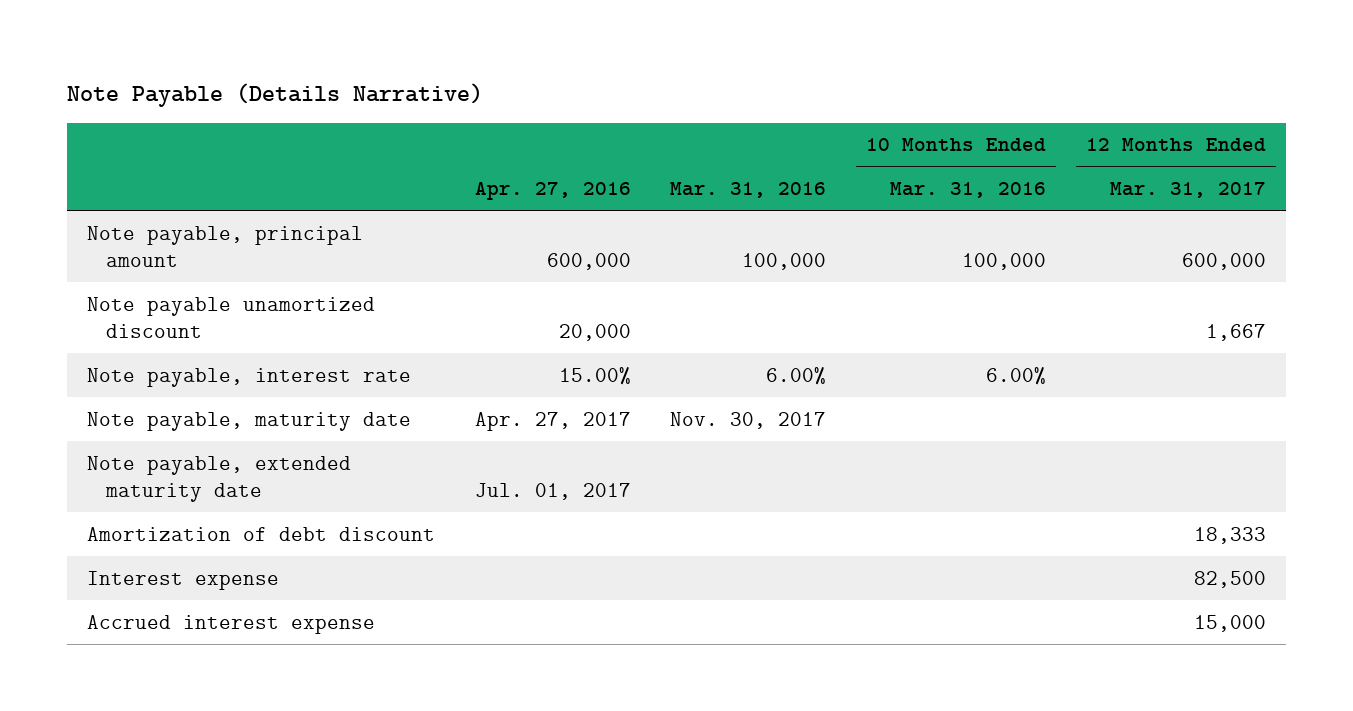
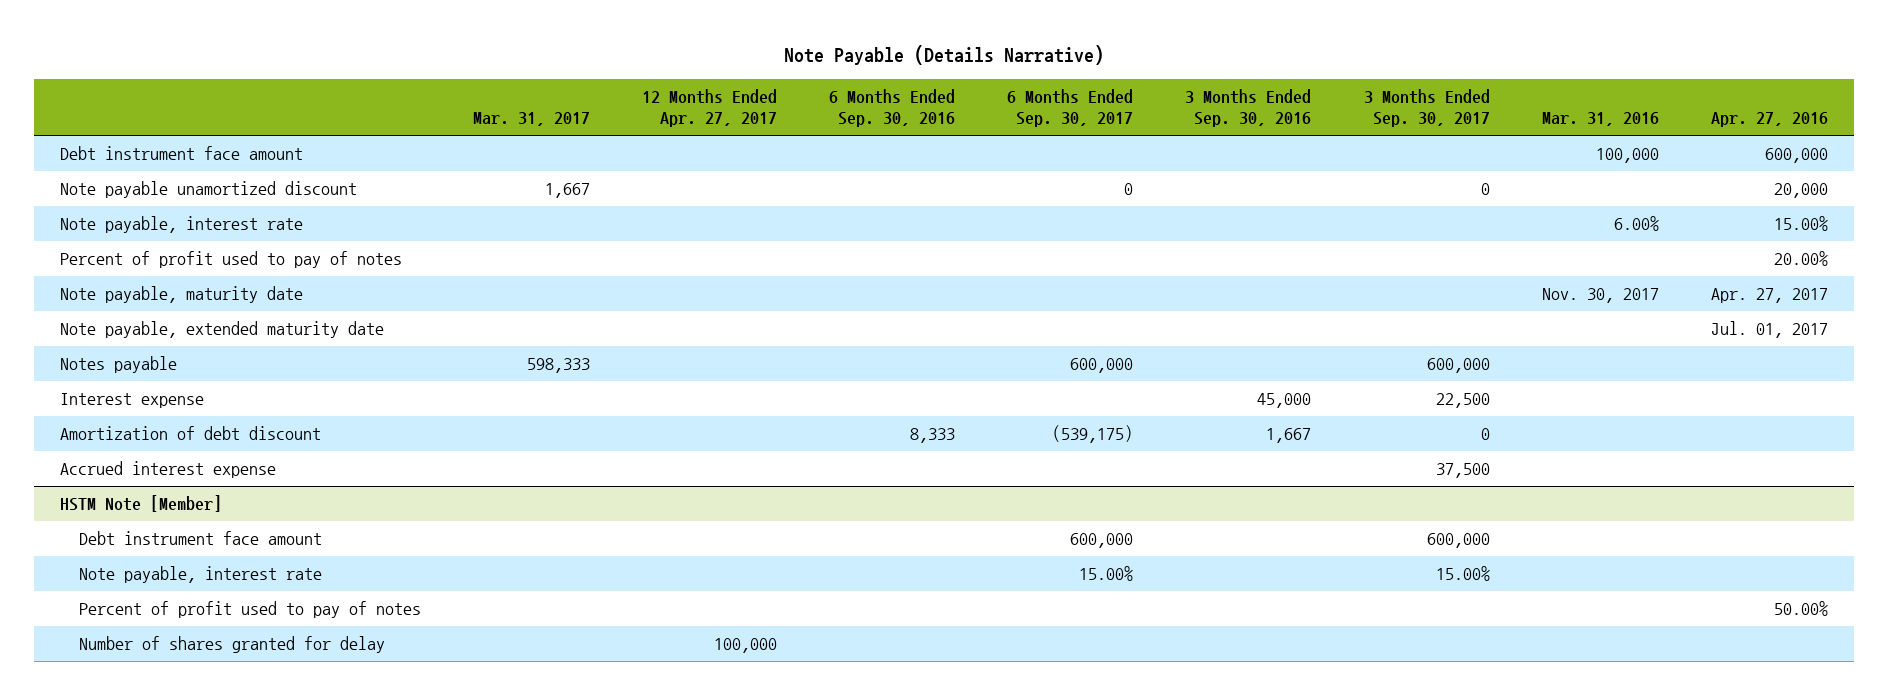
- | Apr. 27, 2016 | Mar. 31, 2016 | 10 Months Ended Mar. 31, 2016 | 12 Months Ended Mar. 31, 2017
+ | Mar. 31, 2017 | 12 Months Ended Apr. 27, 2017 | 6 Months Ended Sep. 30, 2016 | 6 Months Ended Sep. 30, 2017 | 3 Months Ended Sep. 30, 2016 | 3 Months Ended Sep. 30, 2017 | Mar. 31, 2016 | Apr. 27, 2016
- Note payable, principal amount | 600,000 | 100,000 | 100,000 | 600,000
+ Debt instrument face amount | | | | | | | 100,000 | 600,000
+ Percent of profit used to pay of notes | | | | | | | | 20.00%
+ Notes payable | 598,333 | | | 600,000 | | 600,000 | |
moved down: Amortization of debt discount | | | 8,333 | (539,175) | 1,667 | 0 | |
+ HSTM Note [Member]
+ Debt instrument face amount | | | | 600,000 | | 600,000 | |
+ Note payable, interest rate | | | | 15.00% | | 15.00% | |
+ Percent of profit used to pay of notes | | | | | | | | 50.00%
+ Number of shares granted for delay | | 100,000 | | | | | |

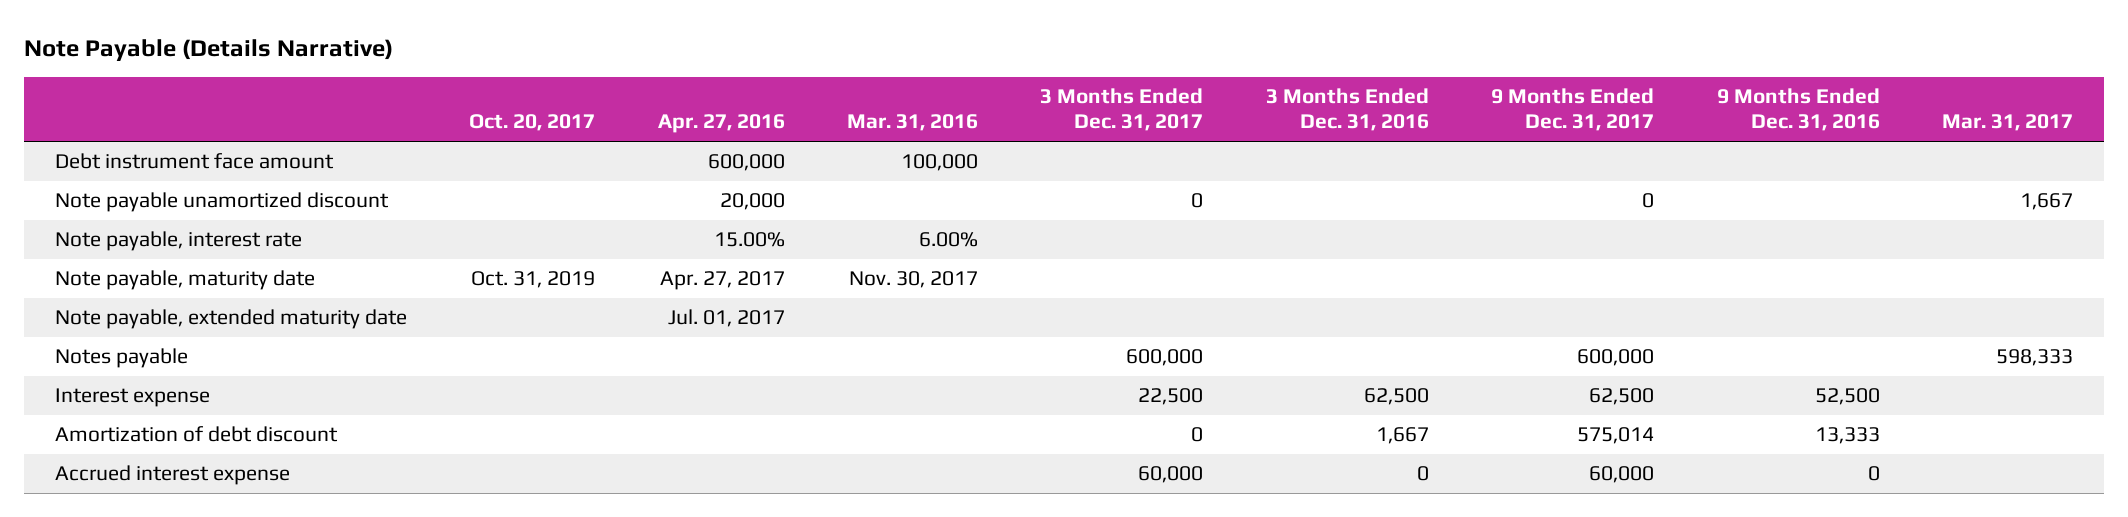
- | Mar. 31, 2017 | 12 Months Ended Apr. 27, 2017 | 6 Months Ended Sep. 30, 2016 | 6 Months Ended Sep. 30, 2017 | 3 Months Ended Sep. 30, 2016 | 3 Months Ended Sep. 30, 2017 | Mar. 31, 2016 | Apr. 27, 2016
+ | Oct. 20, 2017 | Apr. 27, 2016 | Mar. 31, 2016 | 3 Months Ended Dec. 31, 2017 | 3 Months Ended Dec. 31, 2016 | 9 Months Ended Dec. 31, 2017 | 9 Months Ended Dec. 31, 2016 | Mar. 31, 2017
- Percent of profit used to pay of notes | | | | | | | | 20.00%
- HSTM Note [Member]
- Debt instrument face amount | | | | 600,000 | | 600,000 | |
- Note payable, interest rate | | | | 15.00% | | 15.00% | |
- Percent of profit used to pay of notes | | | | | | | | 50.00%
- Number of shares granted for delay | | 100,000 | | | | | |

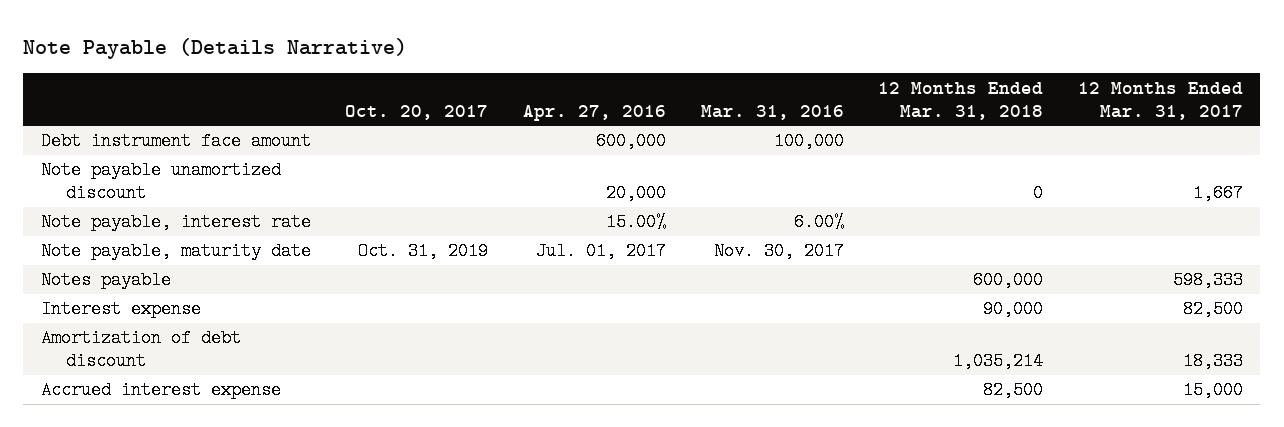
- | Oct. 20, 2017 | Apr. 27, 2016 | Mar. 31, 2016 | 3 Months Ended Dec. 31, 2017 | 3 Months Ended Dec. 31, 2016 | 9 Months Ended Dec. 31, 2017 | 9 Months Ended Dec. 31, 2016 | Mar. 31, 2017
+ | Oct. 20, 2017 | Apr. 27, 2016 | Mar. 31, 2016 | 12 Months Ended Mar. 31, 2018 | 12 Months Ended Mar. 31, 2017
- Note payable, maturity date | Oct. 31, 2019 | Apr. 27, 2017 | Nov. 30, 2017 | | | | |
- Note payable, extended maturity date | | Jul. 01, 2017 | | | | | |
+ Note payable, maturity date | Oct. 31, 2019 | Jul. 01, 2017 | Nov. 30, 2017 | |

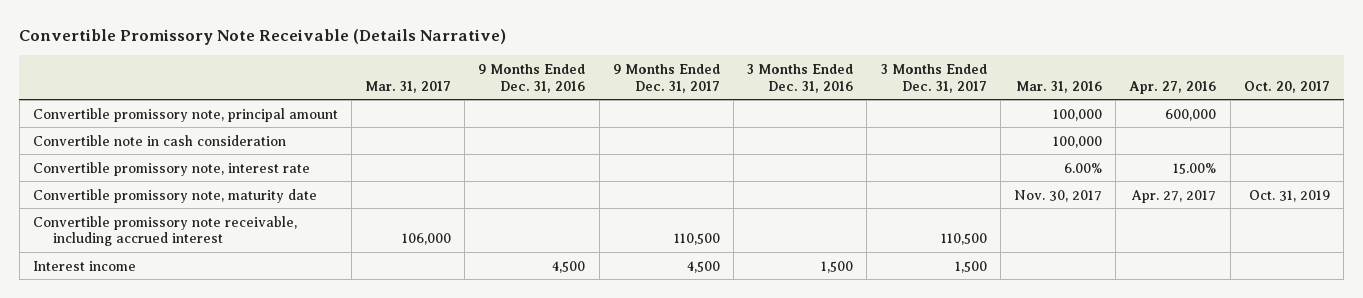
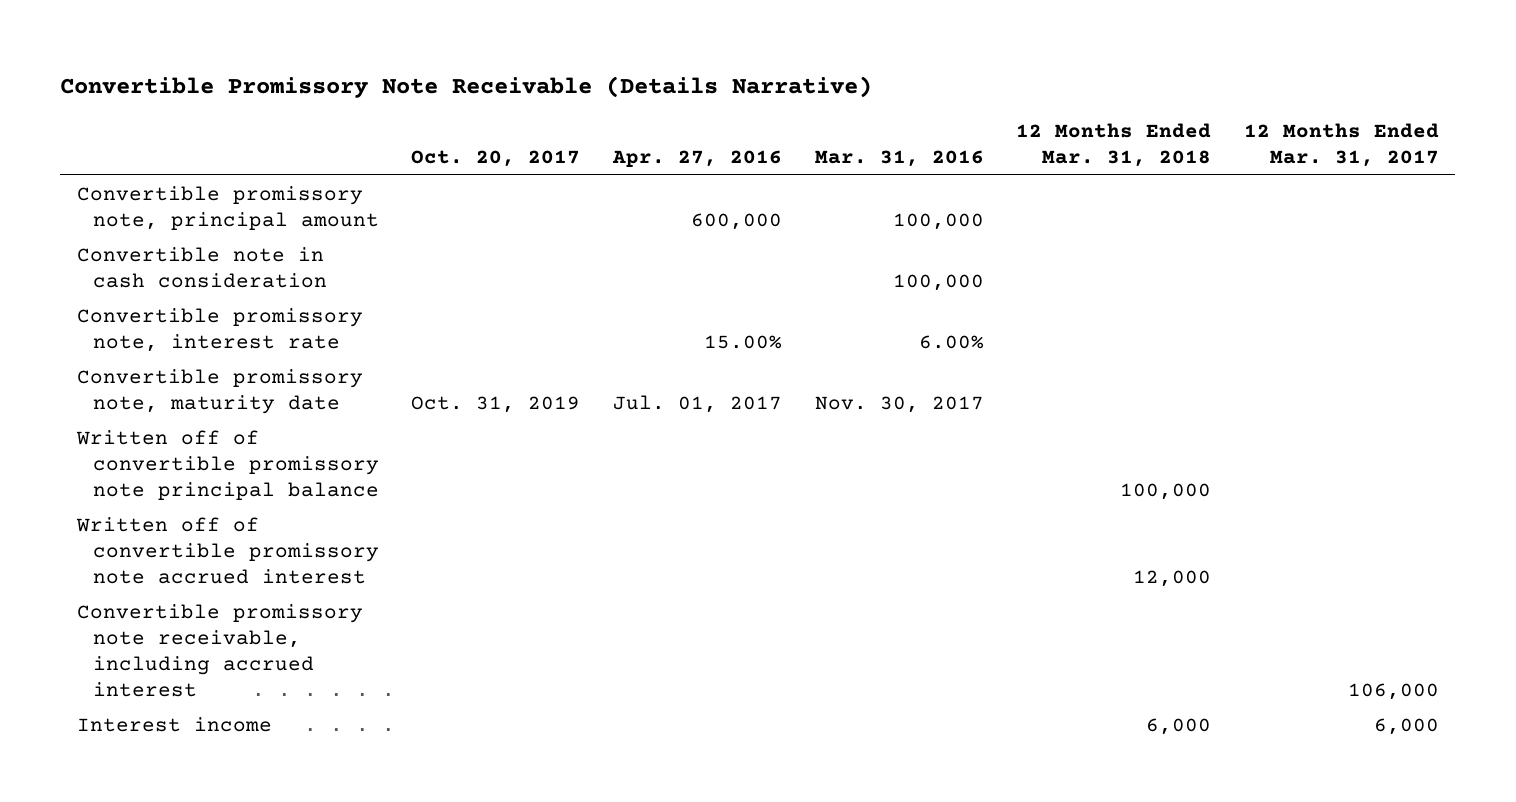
- | Mar. 31, 2017 | 9 Months Ended Dec. 31, 2016 | 9 Months Ended Dec. 31, 2017 | 3 Months Ended Dec. 31, 2016 | 3 Months Ended Dec. 31, 2017 | Mar. 31, 2016 | Apr. 27, 2016 | Oct. 20, 2017
+ | Oct. 20, 2017 | Apr. 27, 2016 | Mar. 31, 2016 | 12 Months Ended Mar. 31, 2018 | 12 Months Ended Mar. 31, 2017
- Convertible promissory note, maturity date | | | | | | Nov. 30, 2017 | Apr. 27, 2017 | Oct. 31, 2019
+ Convertible promissory note, maturity date | Oct. 31, 2019 | Jul. 01, 2017 | Nov. 30, 2017 | |
+ Written off of convertible promissory note principal balance | | | | 100,000 |
+ Written off of convertible promissory note accrued interest | | | | 12,000 |

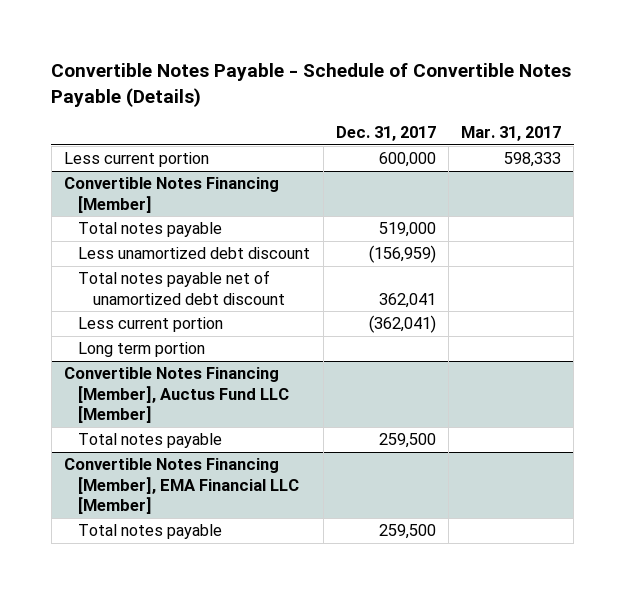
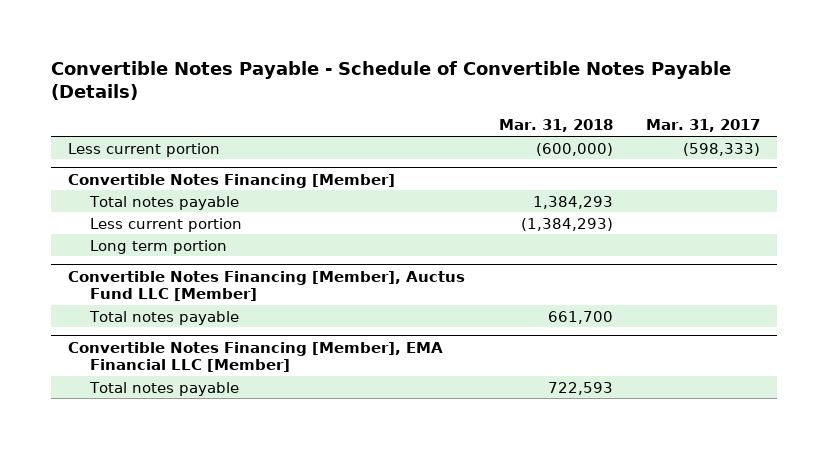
- | Dec. 31, 2017 | Mar. 31, 2017
+ | Mar. 31, 2018 | Mar. 31, 2017
- Less current portion | 600,000 | 598,333
+ Less current portion | (600,000) | (598,333)
@ Convertible Notes Financing [Member]
- Less unamortized debt discount | (156,959) |
- Total notes payable net of unamortized debt discount | 362,041 |

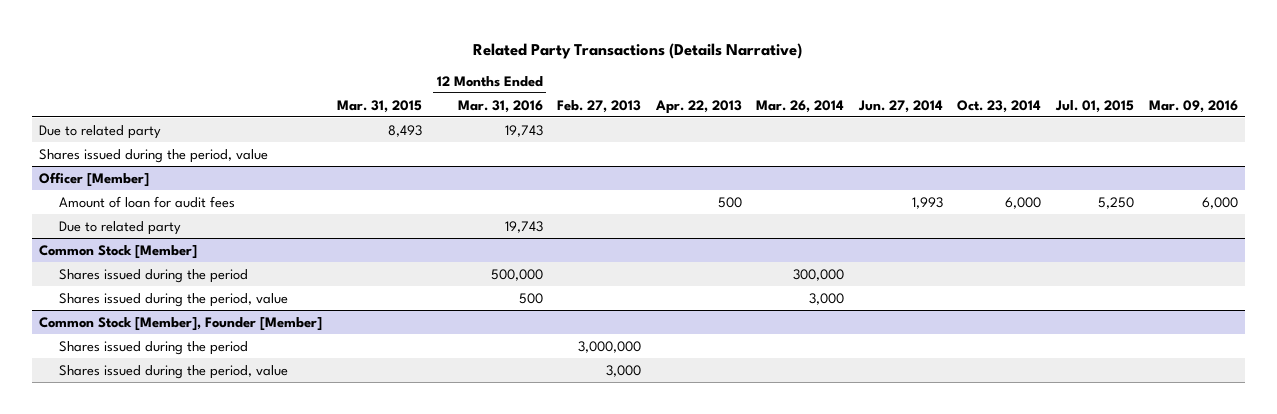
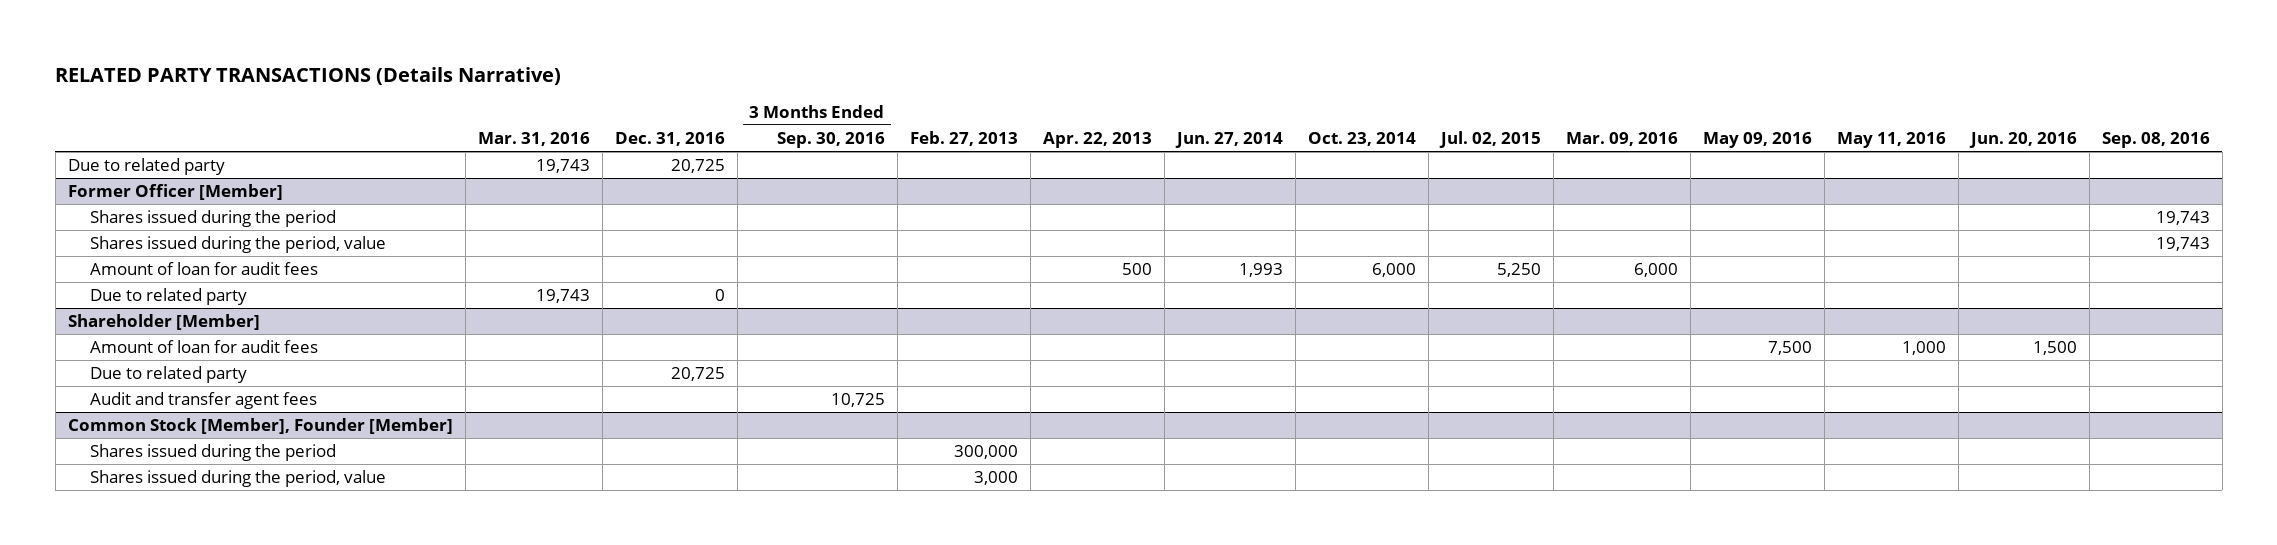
- Related Party Transactions (Details Narrative)
+ RELATED PARTY TRANSACTIONS (Details Narrative)
- | Mar. 31, 2015 | 12 Months Ended Mar. 31, 2016 | Feb. 27, 2013 | Apr. 22, 2013 | Mar. 26, 2014 | Jun. 27, 2014 | Oct. 23, 2014 | Jul. 01, 2015 | Mar. 09, 2016
+ | Mar. 31, 2016 | Dec. 31, 2016 | 3 Months Ended Sep. 30, 2016 | Feb. 27, 2013 | Apr. 22, 2013 | Jun. 27, 2014 | Oct. 23, 2014 | Jul. 02, 2015 | Mar. 09, 2016 | May 09, 2016 | May 11, 2016 | Jun. 20, 2016 | Sep. 08, 2016
- Shares issued during the period, value
- Officer [Member]
+ Former Officer [Member]
+ Shares issued during the period | | | | | | | | | | | | | 19,743
+ Shares issued during the period, value | | | | | | | | | | | | | 19,743
- Common Stock [Member]
- Shares issued during the period | | 500,000 | | | 300,000 | | | |
- Shares issued during the period, value | | 500 | | | 3,000 | | | |
+ Shareholder [Member]
+ Amount of loan for audit fees | | | | | | | | | | 7,500 | 1,000 | 1,500 |
+ Due to related party | | 20,725 | | | | | | | | | | |
+ Audit and transfer agent fees | | | 10,725 | | | | | | | | | |
@ Common Stock [Member], Founder [Member]
- Shares issued during the period | | | 3,000,000 | | | | | |
+ Shares issued during the period | | | | 300,000 | | | | | | | | |

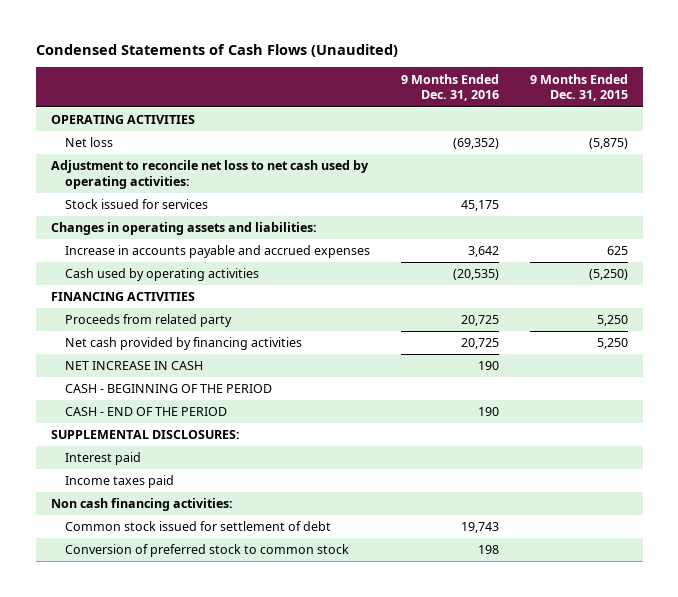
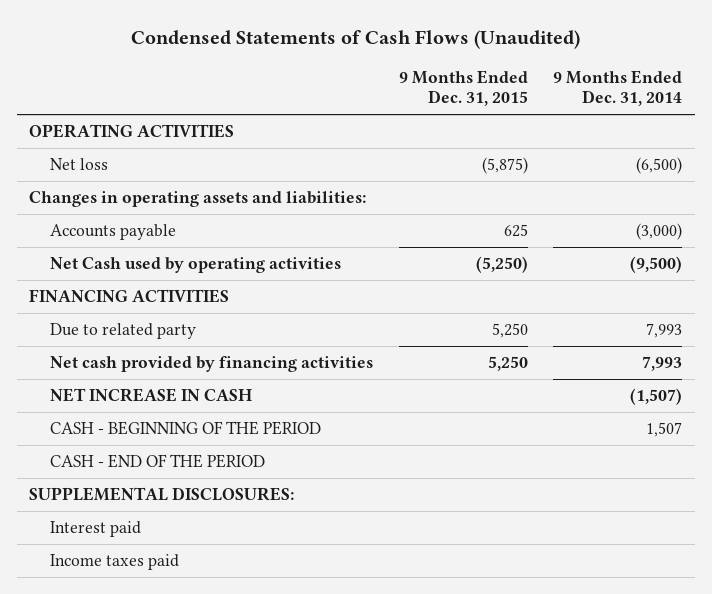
- | 9 Months Ended Dec. 31, 2016 | 9 Months Ended Dec. 31, 2015
+ | 9 Months Ended Dec. 31, 2015 | 9 Months Ended Dec. 31, 2014
- Adjustment to reconcile net loss to net cash used by operating activities:
- Stock issued for services | 45,175 |
- Increase in accounts payable and accrued expenses | 3,642 | 625
- Cash used by operating activities | (20,535) | (5,250)
+ Accounts payable | 625 | (3,000)
+ Net Cash used by operating activities | (5,250) | (9,500)
- Proceeds from related party | 20,725 | 5,250
+ Due to related party | 5,250 | 7,993
- Non cash financing activities:
- Common stock issued for settlement of debt | 19,743 |
- Conversion of preferred stock to common stock | 198 |

